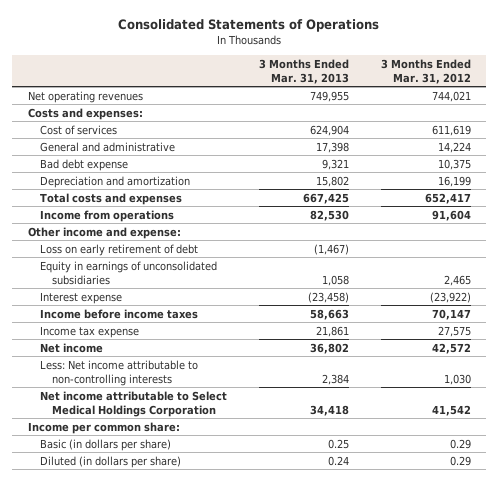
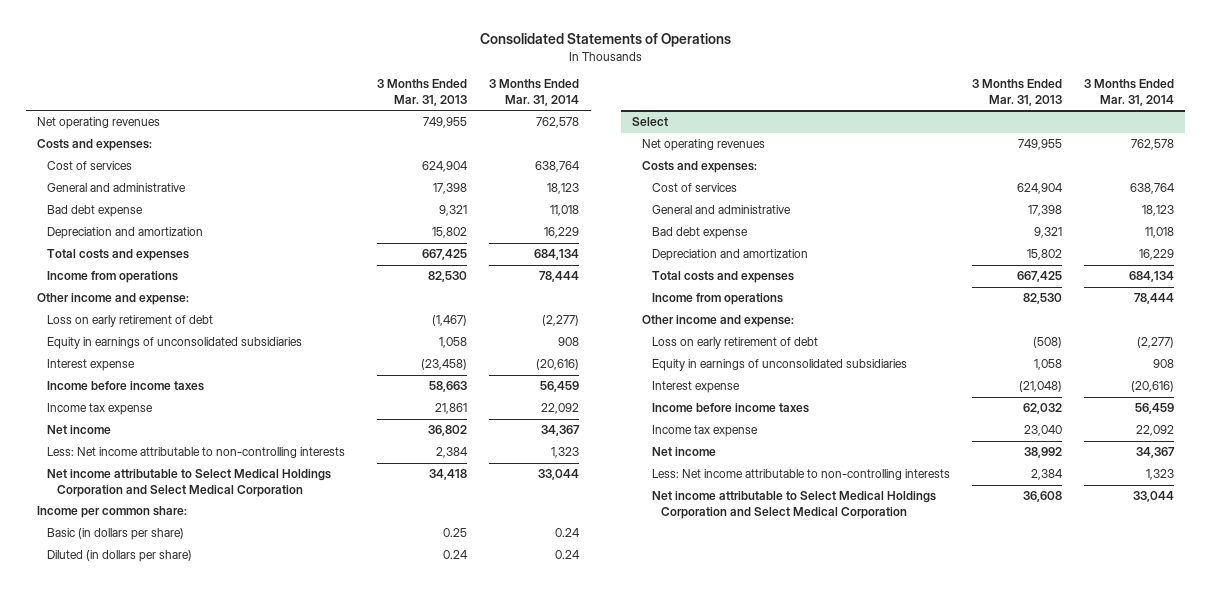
- | 3 Months Ended Mar. 31, 2013 | 3 Months Ended Mar. 31, 2012
+ | 3 Months Ended Mar. 31, 2013 | 3 Months Ended Mar. 31, 2014
- Net income attributable to Select Medical Holdings Corporation | 34,418 | 41,542
+ Net income attributable to Select Medical Holdings Corporation and Select Medical Corporation | 34,418 | 33,044
+ Select
+ Net operating revenues | 749,955 | 762,578
+ Costs and expenses:
+ Cost of services | 624,904 | 638,764
+ General and administrative | 17,398 | 18,123
+ Bad debt expense | 9,321 | 11,018
+ Depreciation and amortization | 15,802 | 16,229
+ Total costs and expenses | 667,425 | 684,134
+ Income from operations | 82,530 | 78,444
+ Other income and expense:
+ Loss on early retirement of debt | (508) | (2,277)
+ Equity in earnings of unconsolidated subsidiaries | 1,058 | 908
+ Interest expense | (21,048) | (20,616)
+ Income before income taxes | 62,032 | 56,459
+ Income tax expense | 23,040 | 22,092
+ Net income | 38,992 | 34,367
+ Less: Net income attributable to non-controlling interests | 2,384 | 1,323
+ Net income attributable to Select Medical Holdings Corporation and Select Medical Corporation | 36,608 | 33,044

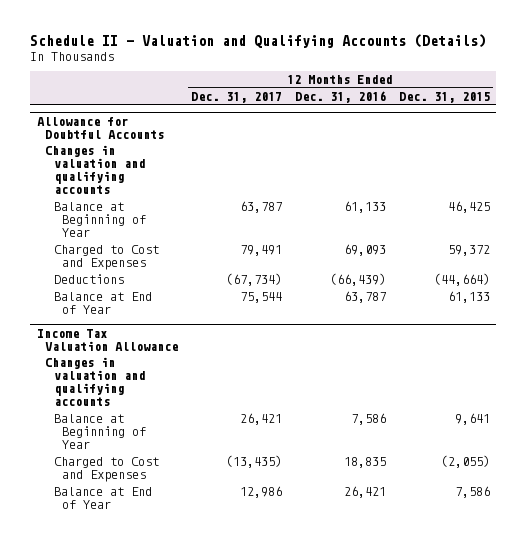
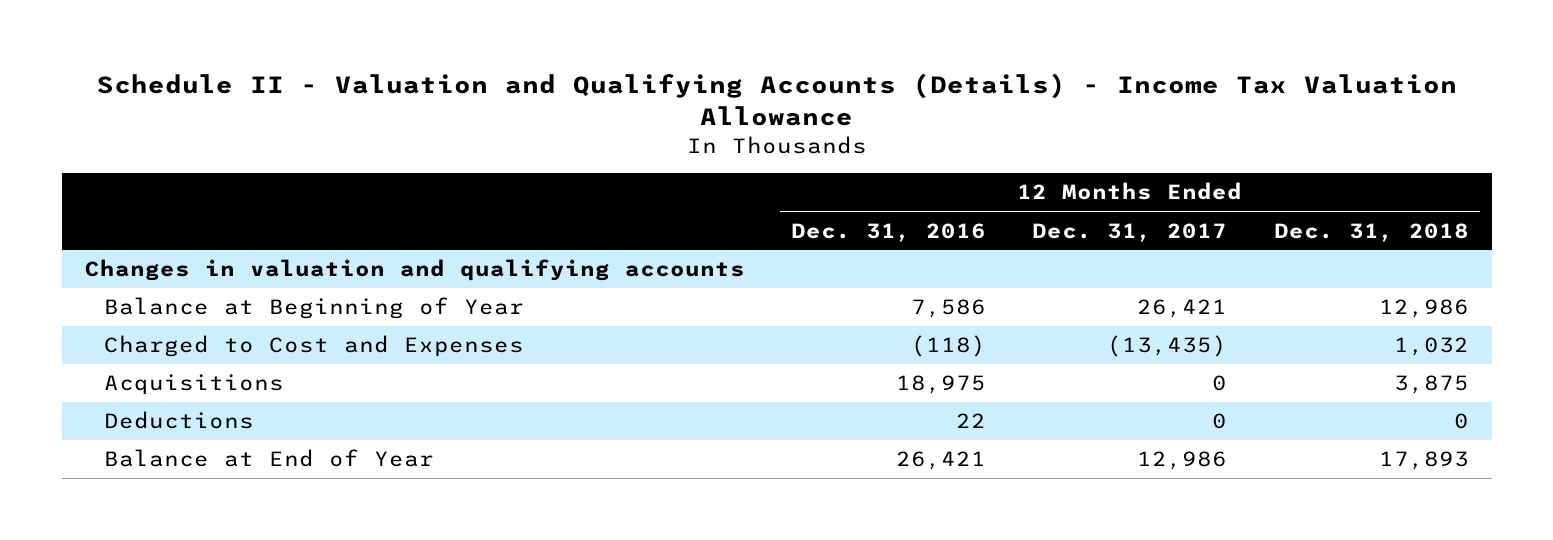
- Schedule II - Valuation and Qualifying Accounts (Details)
+ Schedule II - Valuation and Qualifying Accounts (Details) - Income Tax Valuation Allowance
- | 12 Months Ended Dec. 31, 2017 | 12 Months Ended Dec. 31, 2016 | 12 Months Ended Dec. 31, 2015
+ | 12 Months Ended Dec. 31, 2016 | 12 Months Ended Dec. 31, 2017 | 12 Months Ended Dec. 31, 2018
- Allowance for Doubtful Accounts
- Balance at Beginning of Year | 63,787 | 61,133 | 46,425
- Charged to Cost and Expenses | 79,491 | 69,093 | 59,372
- Deductions | (67,734) | (66,439) | (44,664)
- Balance at End of Year | 75,544 | 63,787 | 61,133
- Income Tax Valuation Allowance
- Changes in valuation and qualifying accounts
- Charged to Cost and Expenses | (13,435) | 18,835 | (2,055)
+ Charged to Cost and Expenses | (118) | (13,435) | 1,032
+ Acquisitions | 18,975 | 0 | 3,875
+ Deductions | 22 | 0 | 0

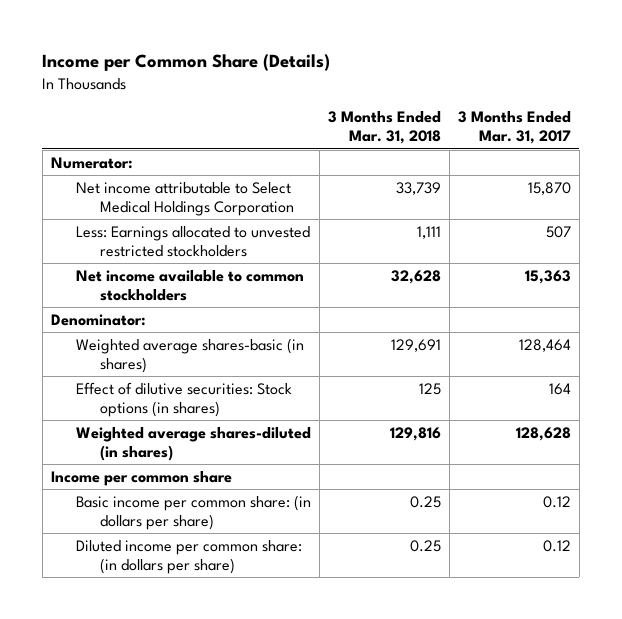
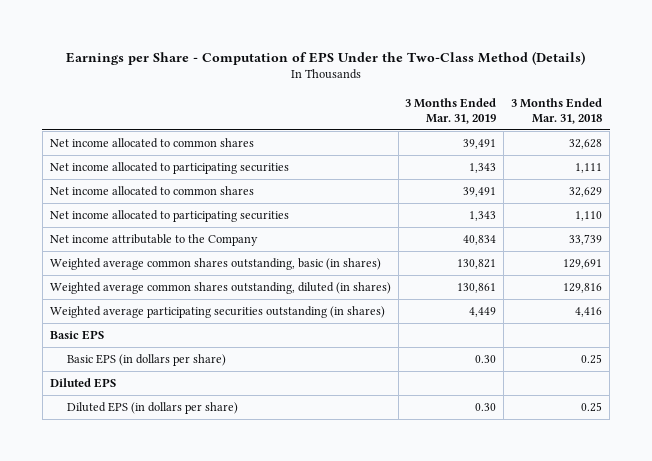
- Income per Common Share (Details)
+ Earnings per Share - Computation of EPS Under the Two-Class Method (Details)
- | 3 Months Ended Mar. 31, 2018 | 3 Months Ended Mar. 31, 2017
+ | 3 Months Ended Mar. 31, 2019 | 3 Months Ended Mar. 31, 2018
- Numerator:
- Net income attributable to Select Medical Holdings Corporation | 33,739 | 15,870
- Less: Earnings allocated to unvested restricted stockholders | 1,111 | 507
- Net income available to common stockholders | 32,628 | 15,363
- Denominator:
- Weighted average shares-basic (in shares) | 129,691 | 128,464
- Effect of dilutive securities: Stock options (in shares) | 125 | 164
- Weighted average shares-diluted (in shares) | 129,816 | 128,628
- Income per common share
- Basic income per common share: (in dollars per share) | 0.25 | 0.12
- Diluted income per common share: (in dollars per share) | 0.25 | 0.12
+ Net income allocated to common shares | 39,491 | 32,628
+ Net income allocated to participating securities | 1,343 | 1,111
+ Net income allocated to common shares | 39,491 | 32,629
+ Net income allocated to participating securities | 1,343 | 1,110
+ Net income attributable to the Company | 40,834 | 33,739
+ Weighted average common shares outstanding, basic (in shares) | 130,821 | 129,691
+ Weighted average common shares outstanding, diluted (in shares) | 130,861 | 129,816
+ Weighted average participating securities outstanding (in shares) | 4,449 | 4,416
+ Basic EPS
+ Basic EPS (in dollars per share) | 0.30 | 0.25
+ Diluted EPS
+ Diluted EPS (in dollars per share) | 0.30 | 0.25

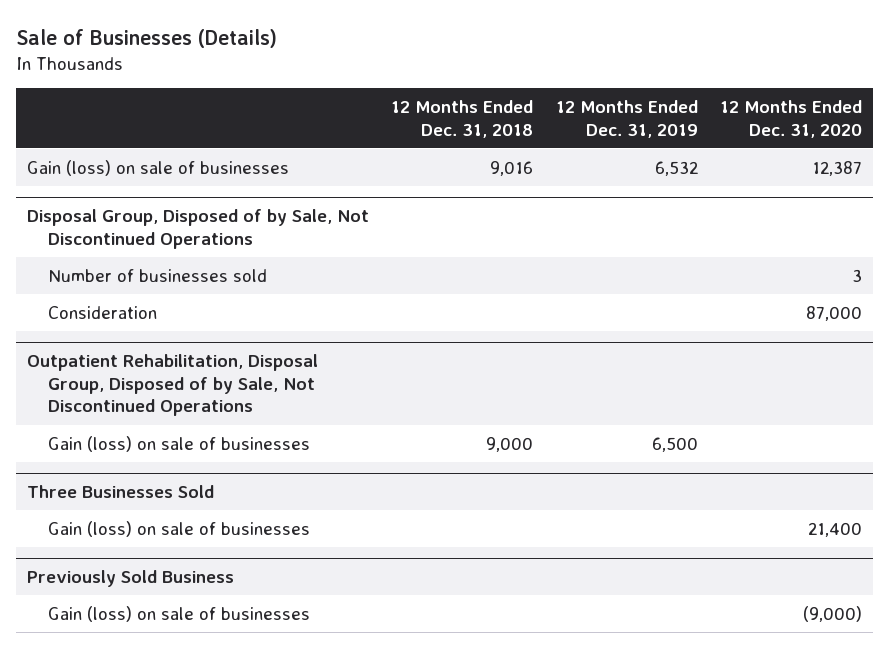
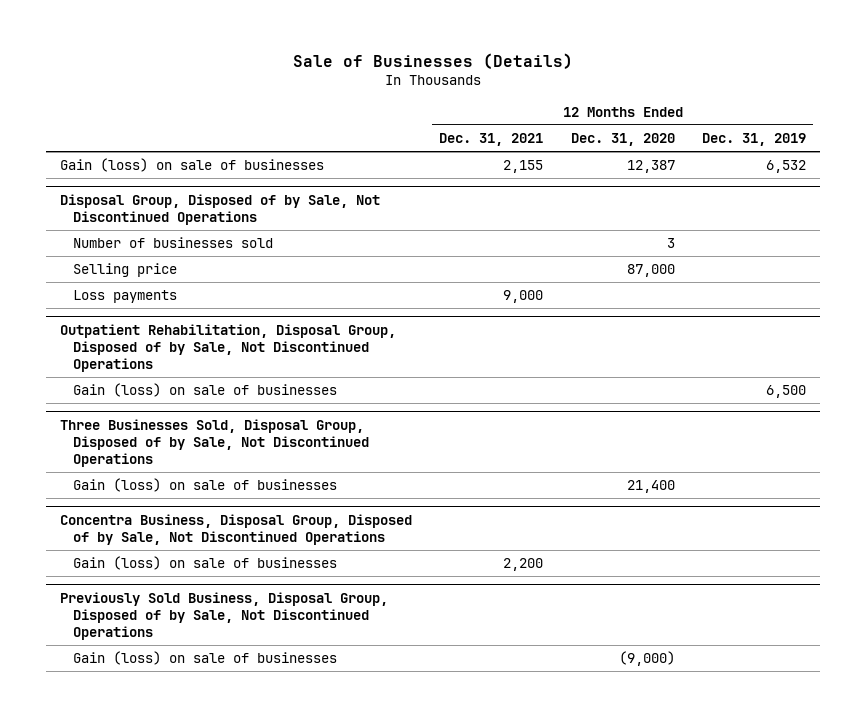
- | 12 Months Ended Dec. 31, 2018 | 12 Months Ended Dec. 31, 2019 | 12 Months Ended Dec. 31, 2020
+ | 12 Months Ended Dec. 31, 2021 | 12 Months Ended Dec. 31, 2020 | 12 Months Ended Dec. 31, 2019
@ Disposal Group, Disposed of by Sale, Not Discontinued Operations
- Consideration | | | 87,000
+ Selling price | | 87,000 |
+ Loss payments | 9,000 | |
- Three Businesses Sold
+ Three Businesses Sold, Disposal Group, Disposed of by Sale, Not Discontinued Operations
- Previously Sold Business
+ Concentra Business, Disposal Group, Disposed of by Sale, Not Discontinued Operations
+ Gain (loss) on sale of businesses | 2,200 | |
+ Previously Sold Business, Disposal Group, Disposed of by Sale, Not Discontinued Operations

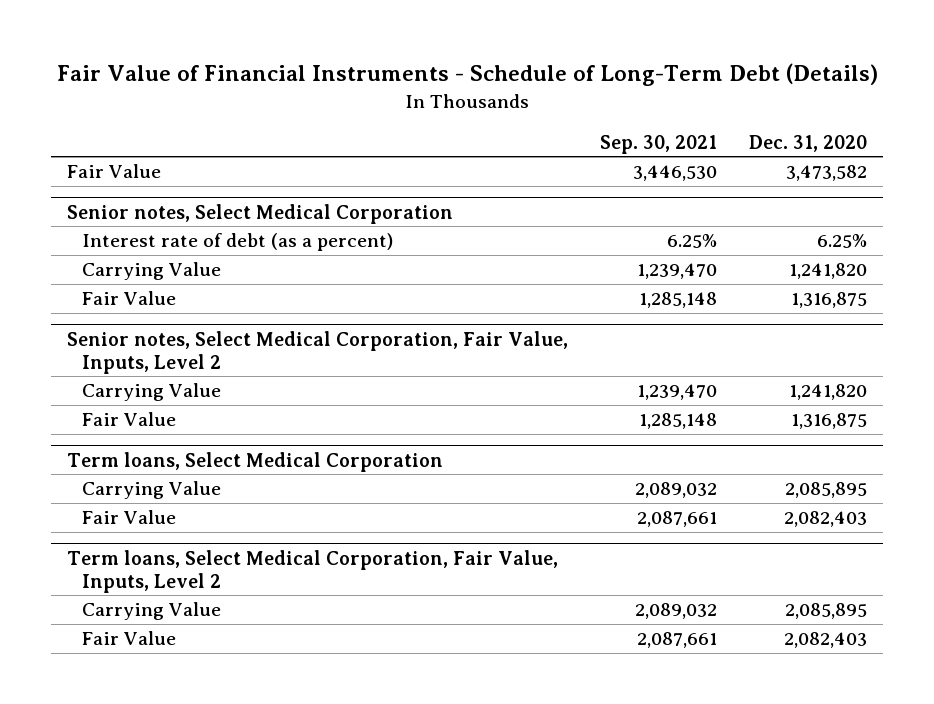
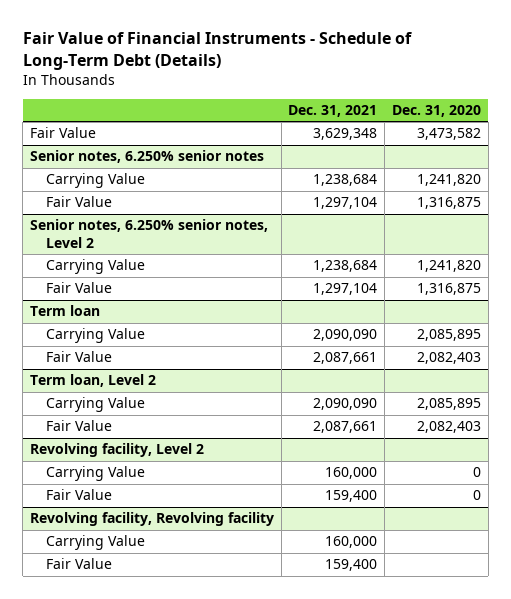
- | Sep. 30, 2021 | Dec. 31, 2020
+ | Dec. 31, 2021 | Dec. 31, 2020
- Senior notes, Select Medical Corporation
- Interest rate of debt (as a percent) | 6.25% | 6.25%
+ Senior notes, 6.250% senior notes
- Senior notes, Select Medical Corporation, Fair Value, Inputs, Level 2
+ Senior notes, 6.250% senior notes, Level 2
- Term loans, Select Medical Corporation
+ Term loan
- Term loans, Select Medical Corporation, Fair Value, Inputs, Level 2
+ Term loan, Level 2
+ Revolving facility, Level 2
+ Carrying Value | 160,000 | 0
+ Fair Value | 159,400 | 0
+ Revolving facility, Revolving facility
+ Carrying Value | 160,000 |
+ Fair Value | 159,400 |

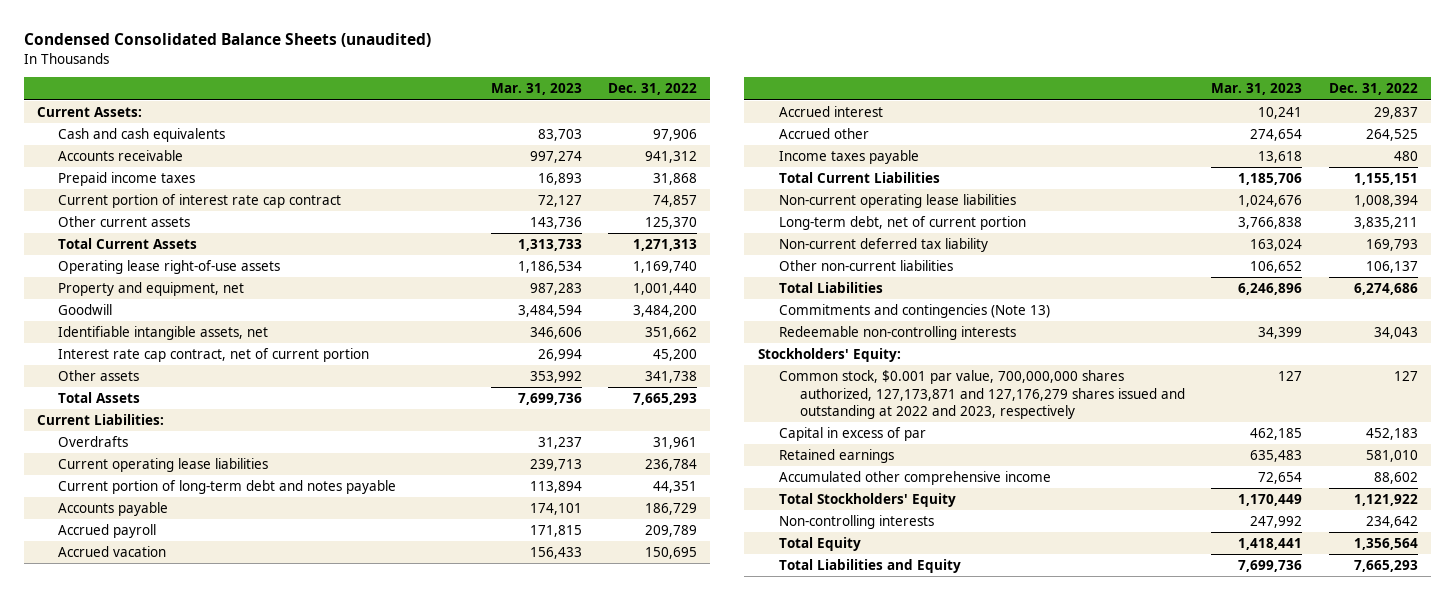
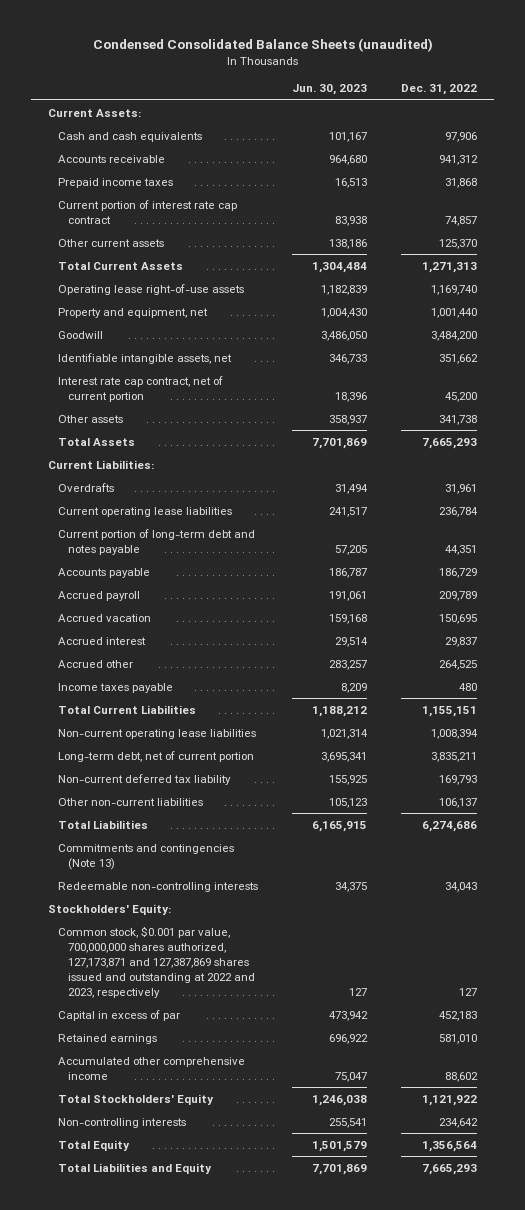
- | Mar. 31, 2023 | Dec. 31, 2022
+ | Jun. 30, 2023 | Dec. 31, 2022
- Common stock, $0.001 par value, 700,000,000 shares authorized, 127,173,871 and 127,176,279 shares issued and outstanding at 2022 and 2023, respectively | 127 | 127
+ Common stock, $0.001 par value, 700,000,000 shares authorized, 127,173,871 and 127,387,869 shares issued and outstanding at 2022 and 2023, respectively | 127 | 127

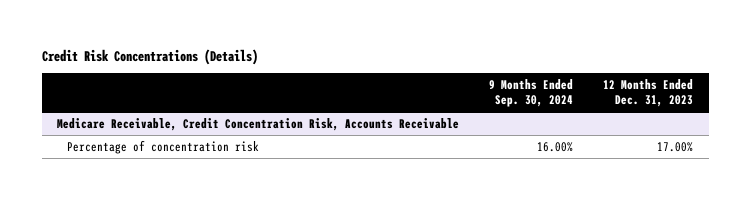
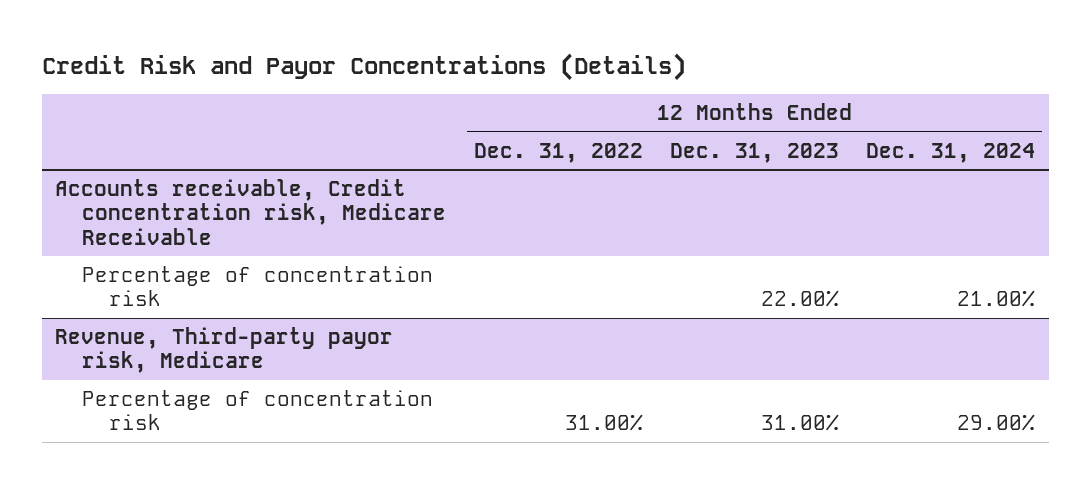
- Credit Risk Concentrations (Details)
+ Credit Risk and Payor Concentrations (Details)
- | 9 Months Ended Sep. 30, 2024 | 12 Months Ended Dec. 31, 2023
+ | 12 Months Ended Dec. 31, 2022 | 12 Months Ended Dec. 31, 2023 | 12 Months Ended Dec. 31, 2024
- Medicare Receivable, Credit Concentration Risk, Accounts Receivable
- Percentage of concentration risk | 16.00% | 17.00%
+ Accounts receivable, Credit concentration risk, Medicare Receivable
+ Percentage of concentration risk | | 22.00% | 21.00%
+ Revenue, Third-party payor risk, Medicare
+ Percentage of concentration risk | 31.00% | 31.00% | 29.00%

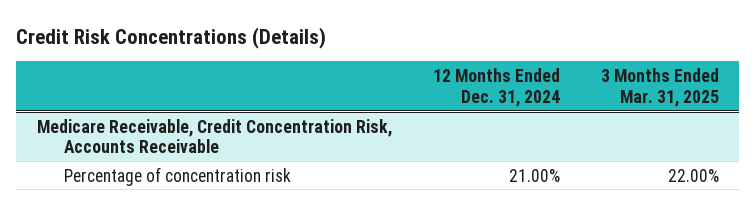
- Credit Risk and Payor Concentrations (Details)
+ Credit Risk Concentrations (Details)
- | 12 Months Ended Dec. 31, 2022 | 12 Months Ended Dec. 31, 2023 | 12 Months Ended Dec. 31, 2024
+ | 12 Months Ended Dec. 31, 2024 | 3 Months Ended Mar. 31, 2025
- Accounts receivable, Credit concentration risk, Medicare Receivable
+ Medicare Receivable, Credit Concentration Risk, Accounts Receivable
- Revenue, Third-party payor risk, Medicare
- Percentage of concentration risk | 31.00% | 31.00% | 29.00%

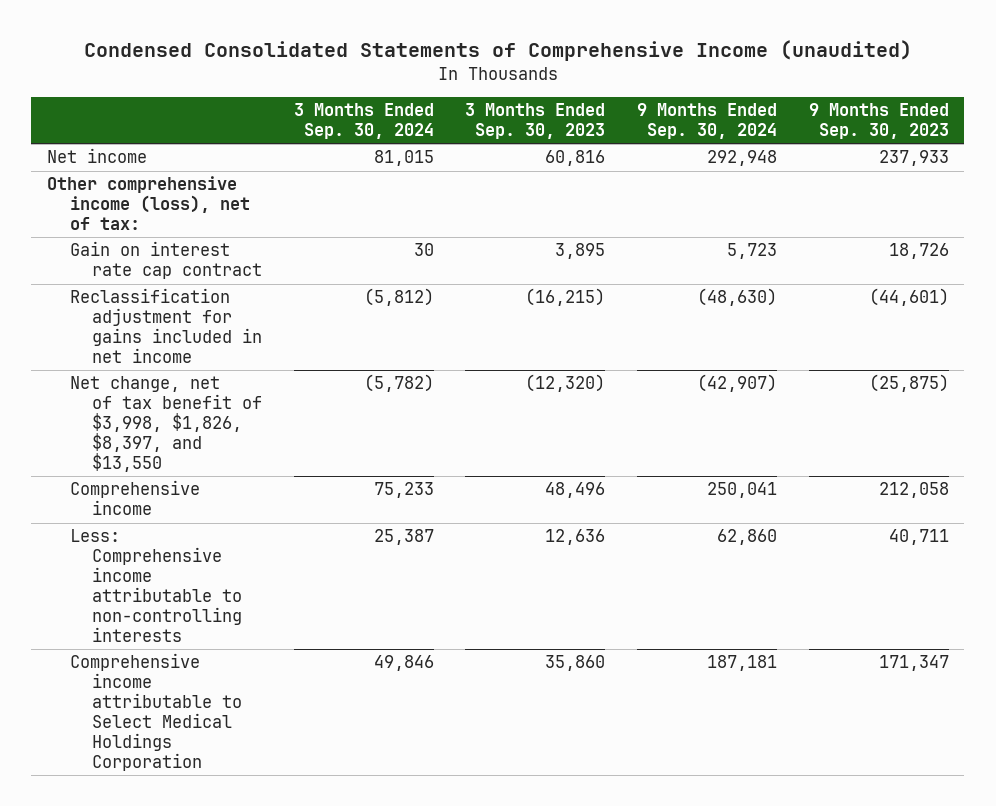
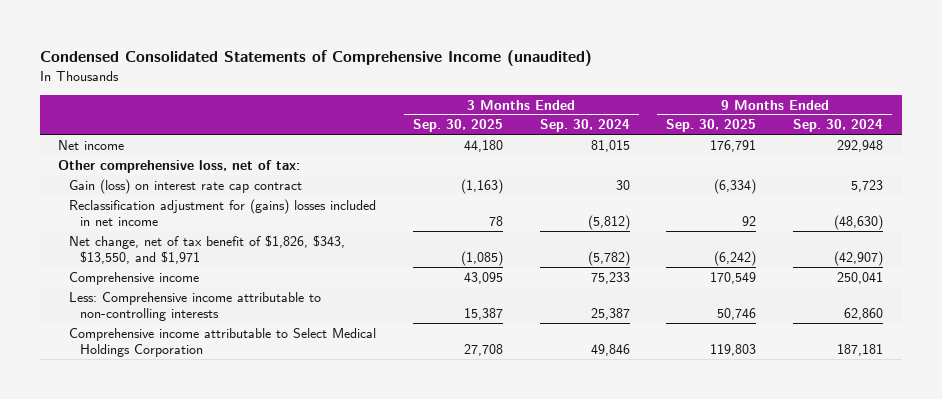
- | 3 Months Ended Sep. 30, 2024 | 3 Months Ended Sep. 30, 2023 | 9 Months Ended Sep. 30, 2024 | 9 Months Ended Sep. 30, 2023
+ | 3 Months Ended Sep. 30, 2025 | 3 Months Ended Sep. 30, 2024 | 9 Months Ended Sep. 30, 2025 | 9 Months Ended Sep. 30, 2024
- Other comprehensive income (loss), net of tax:
- Gain on interest rate cap contract | 30 | 3,895 | 5,723 | 18,726
- Reclassification adjustment for gains included in net income | (5,812) | (16,215) | (48,630) | (44,601)
- Net change, net of tax benefit of $3,998, $1,826, $8,397, and $13,550 | (5,782) | (12,320) | (42,907) | (25,875)
+ Other comprehensive loss, net of tax:
+ Gain (loss) on interest rate cap contract | (1,163) | 30 | (6,334) | 5,723
+ Reclassification adjustment for (gains) losses included in net income | 78 | (5,812) | 92 | (48,630)
+ Net change, net of tax benefit of $1,826, $343, $13,550, and $1,971 | (1,085) | (5,782) | (6,242) | (42,907)

